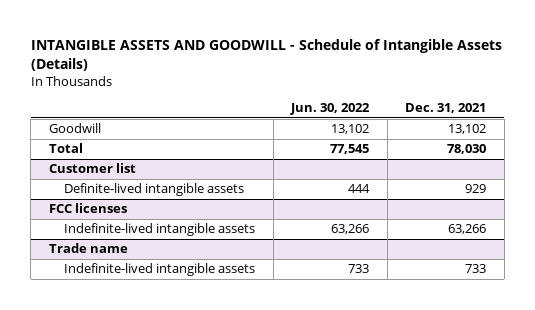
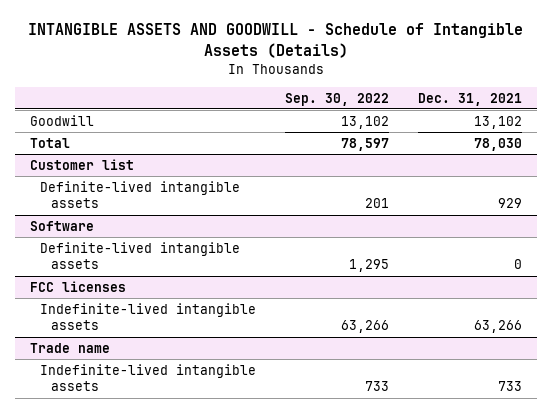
- | Jun. 30, 2022 | Dec. 31, 2021
+ | Sep. 30, 2022 | Dec. 31, 2021
+ Software
+ Definite-lived intangible assets | 1,295 | 0

